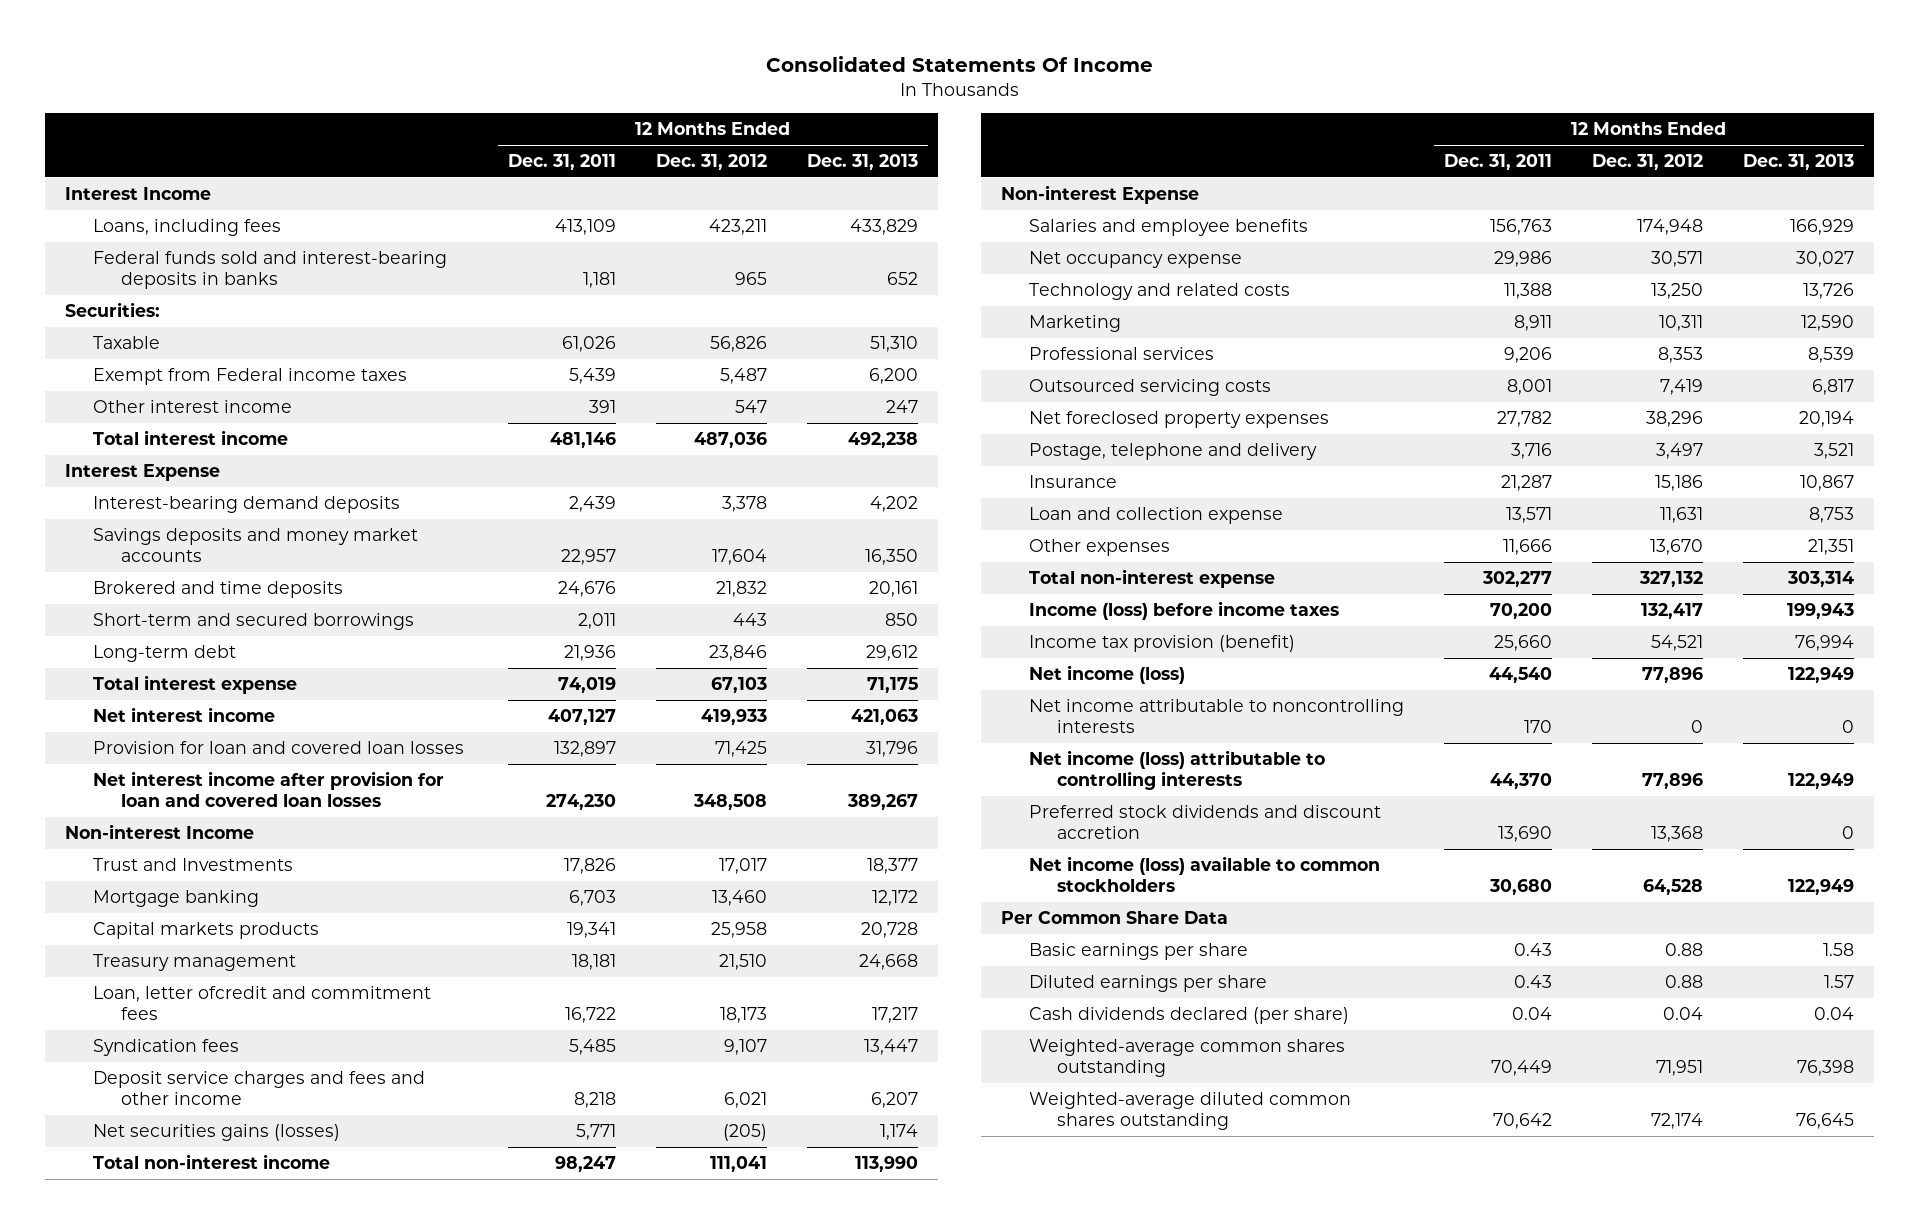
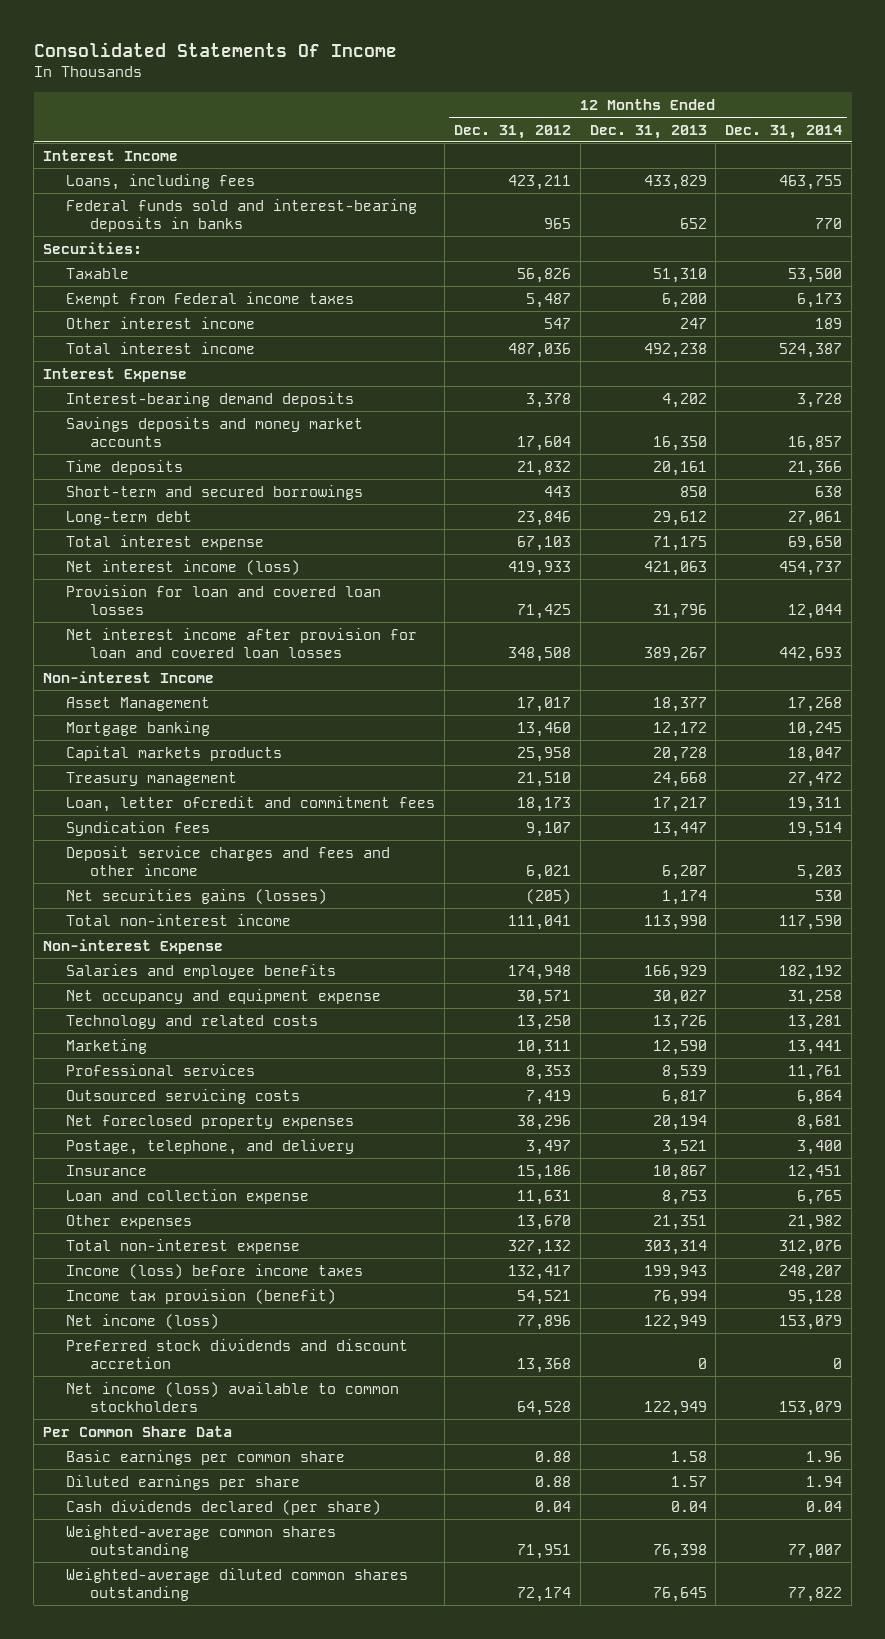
- | 12 Months Ended Dec. 31, 2011 | 12 Months Ended Dec. 31, 2012 | 12 Months Ended Dec. 31, 2013
+ | 12 Months Ended Dec. 31, 2012 | 12 Months Ended Dec. 31, 2013 | 12 Months Ended Dec. 31, 2014
- Brokered and time deposits | 24,676 | 21,832 | 20,161
+ Time deposits | 21,832 | 20,161 | 21,366
- Net interest income | 407,127 | 419,933 | 421,063
+ Net interest income (loss) | 419,933 | 421,063 | 454,737
- Trust and Investments | 17,826 | 17,017 | 18,377
+ Asset Management | 17,017 | 18,377 | 17,268
- Net occupancy expense | 29,986 | 30,571 | 30,027
+ Net occupancy and equipment expense | 30,571 | 30,027 | 31,258
- Postage, telephone and delivery | 3,716 | 3,497 | 3,521
+ Postage, telephone, and delivery | 3,497 | 3,521 | 3,400
- Net income attributable to noncontrolling interests | 170 | 0 | 0
- Net income (loss) attributable to controlling interests | 44,370 | 77,896 | 122,949
- Basic earnings per share | 0.43 | 0.88 | 1.58
+ Basic earnings per common share | 0.88 | 1.58 | 1.96

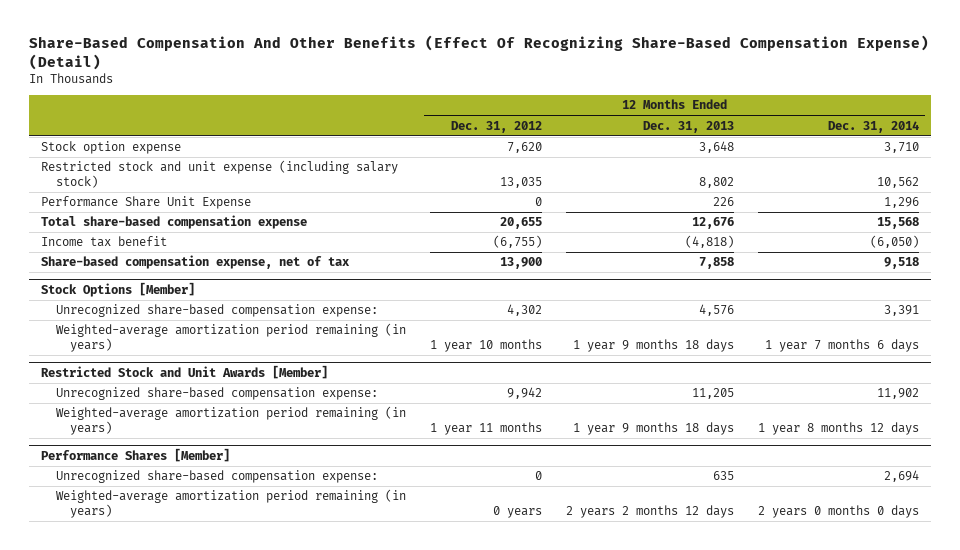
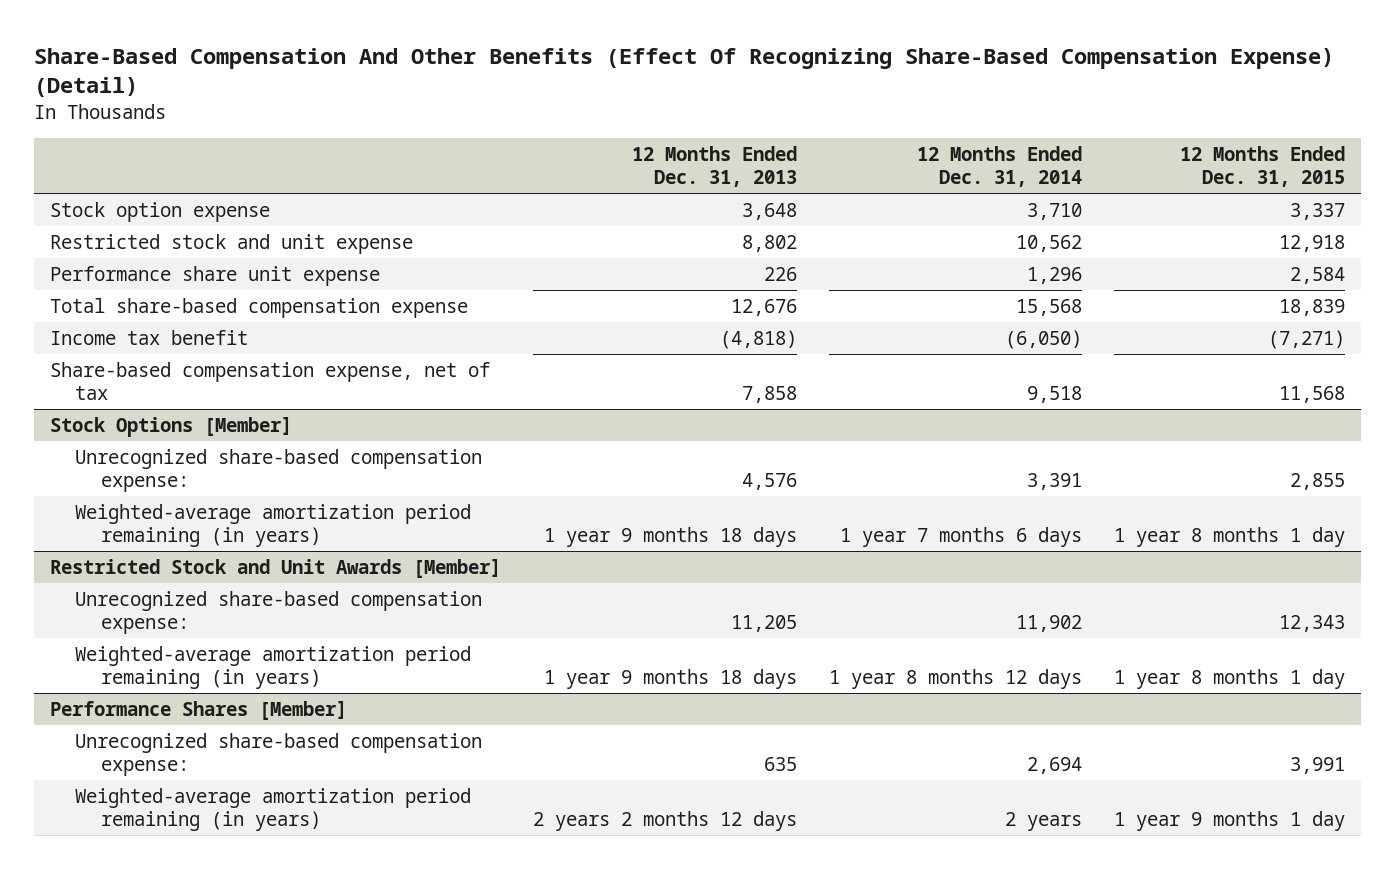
- | 12 Months Ended Dec. 31, 2012 | 12 Months Ended Dec. 31, 2013 | 12 Months Ended Dec. 31, 2014
+ | 12 Months Ended Dec. 31, 2013 | 12 Months Ended Dec. 31, 2014 | 12 Months Ended Dec. 31, 2015
- Restricted stock and unit expense (including salary stock) | 13,035 | 8,802 | 10,562
- Performance Share Unit Expense | 0 | 226 | 1,296
+ Restricted stock and unit expense | 8,802 | 10,562 | 12,918
+ Performance share unit expense | 226 | 1,296 | 2,584
@ Performance Shares [Member]
- Weighted-average amortization period remaining (in years) | 0 years | 2 years 2 months 12 days | 2 years 0 months 0 days
+ Weighted-average amortization period remaining (in years) | 2 years 2 months 12 days | 2 years | 1 year 9 months 1 day

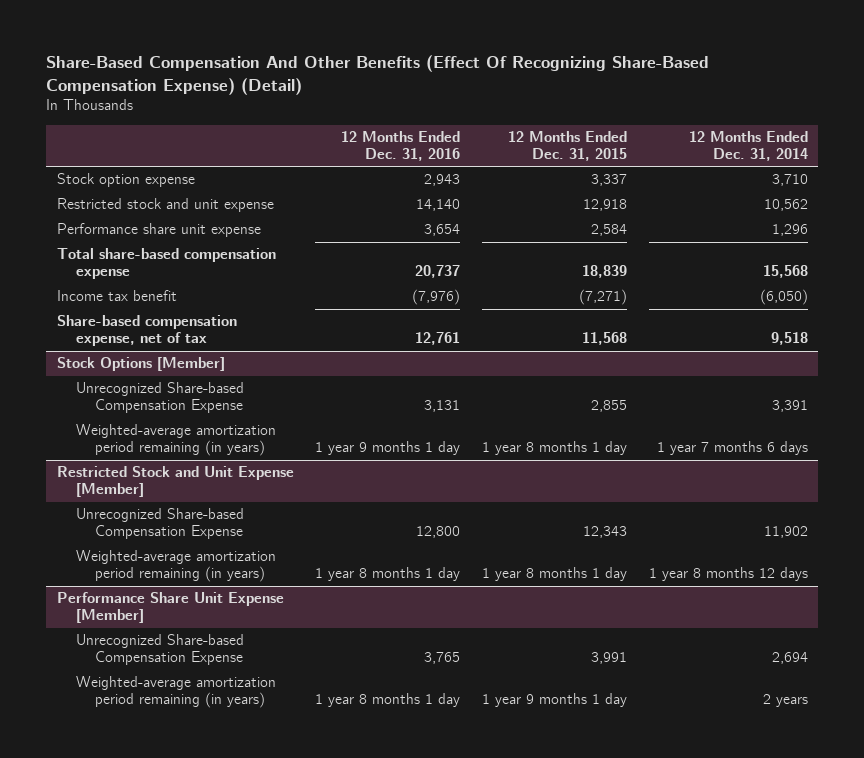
- | 12 Months Ended Dec. 31, 2013 | 12 Months Ended Dec. 31, 2014 | 12 Months Ended Dec. 31, 2015
+ | 12 Months Ended Dec. 31, 2016 | 12 Months Ended Dec. 31, 2015 | 12 Months Ended Dec. 31, 2014
@ Stock Options [Member]
- Unrecognized share-based compensation expense: | 4,576 | 3,391 | 2,855
+ Unrecognized Share-based Compensation Expense | 3,131 | 2,855 | 3,391
- Restricted Stock and Unit Awards [Member]
- Unrecognized share-based compensation expense: | 11,205 | 11,902 | 12,343
+ Restricted Stock and Unit Expense [Member]
+ Unrecognized Share-based Compensation Expense | 12,800 | 12,343 | 11,902
- Performance Shares [Member]
- Unrecognized share-based compensation expense: | 635 | 2,694 | 3,991
+ Performance Share Unit Expense [Member]
+ Unrecognized Share-based Compensation Expense | 3,765 | 3,991 | 2,694

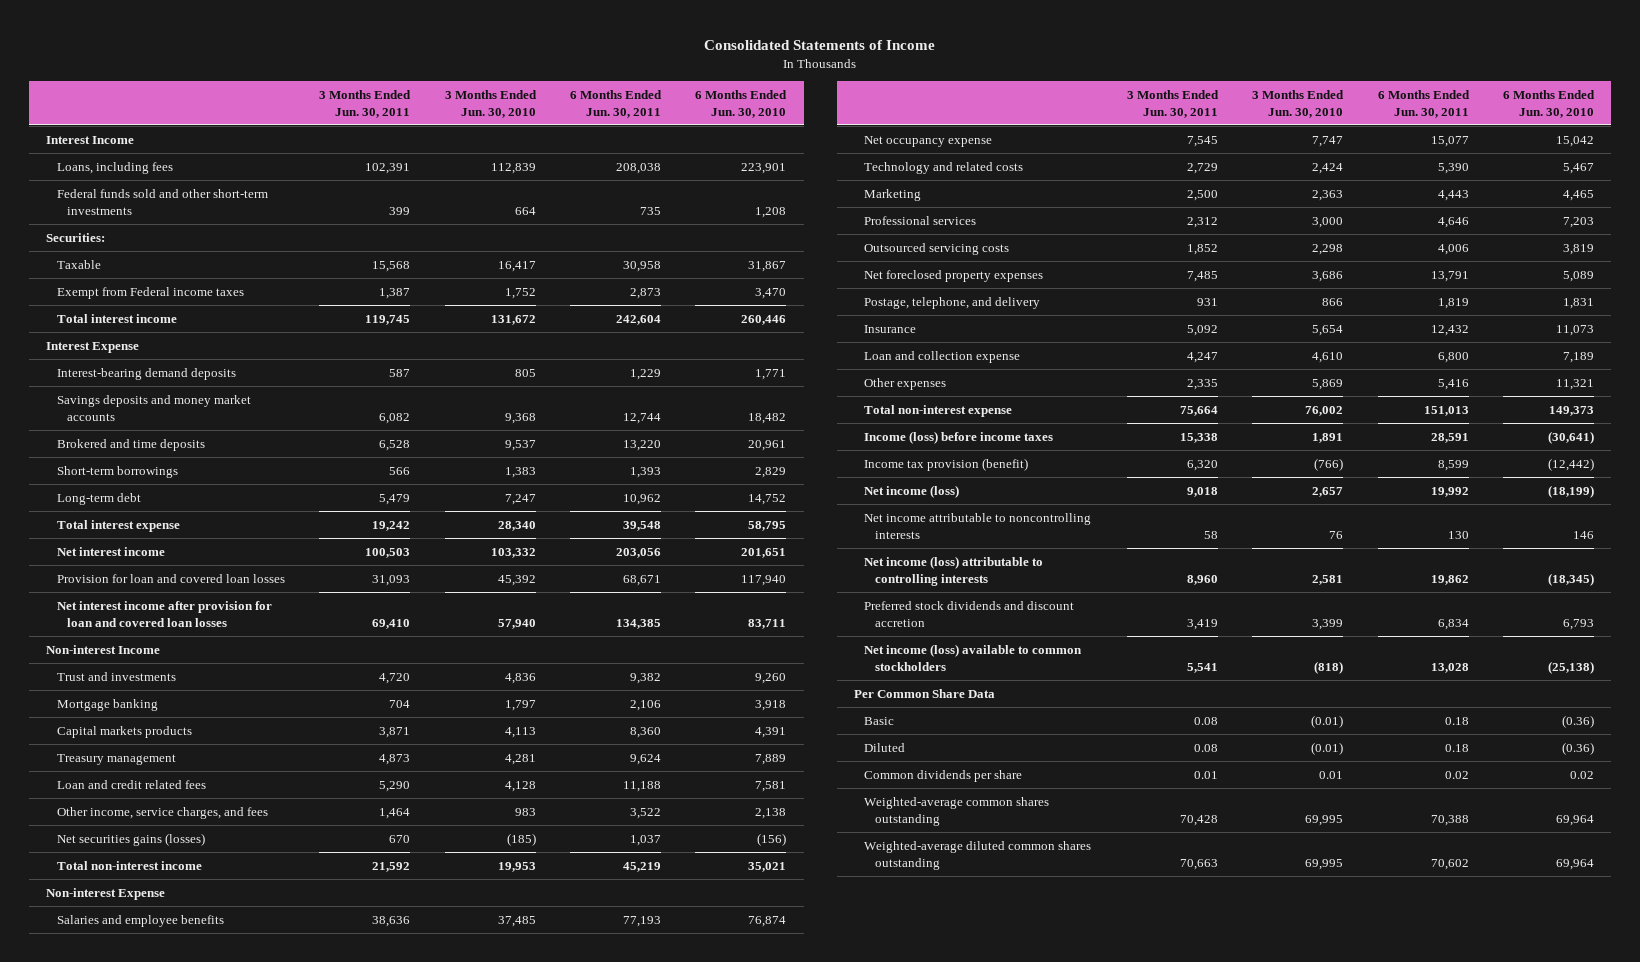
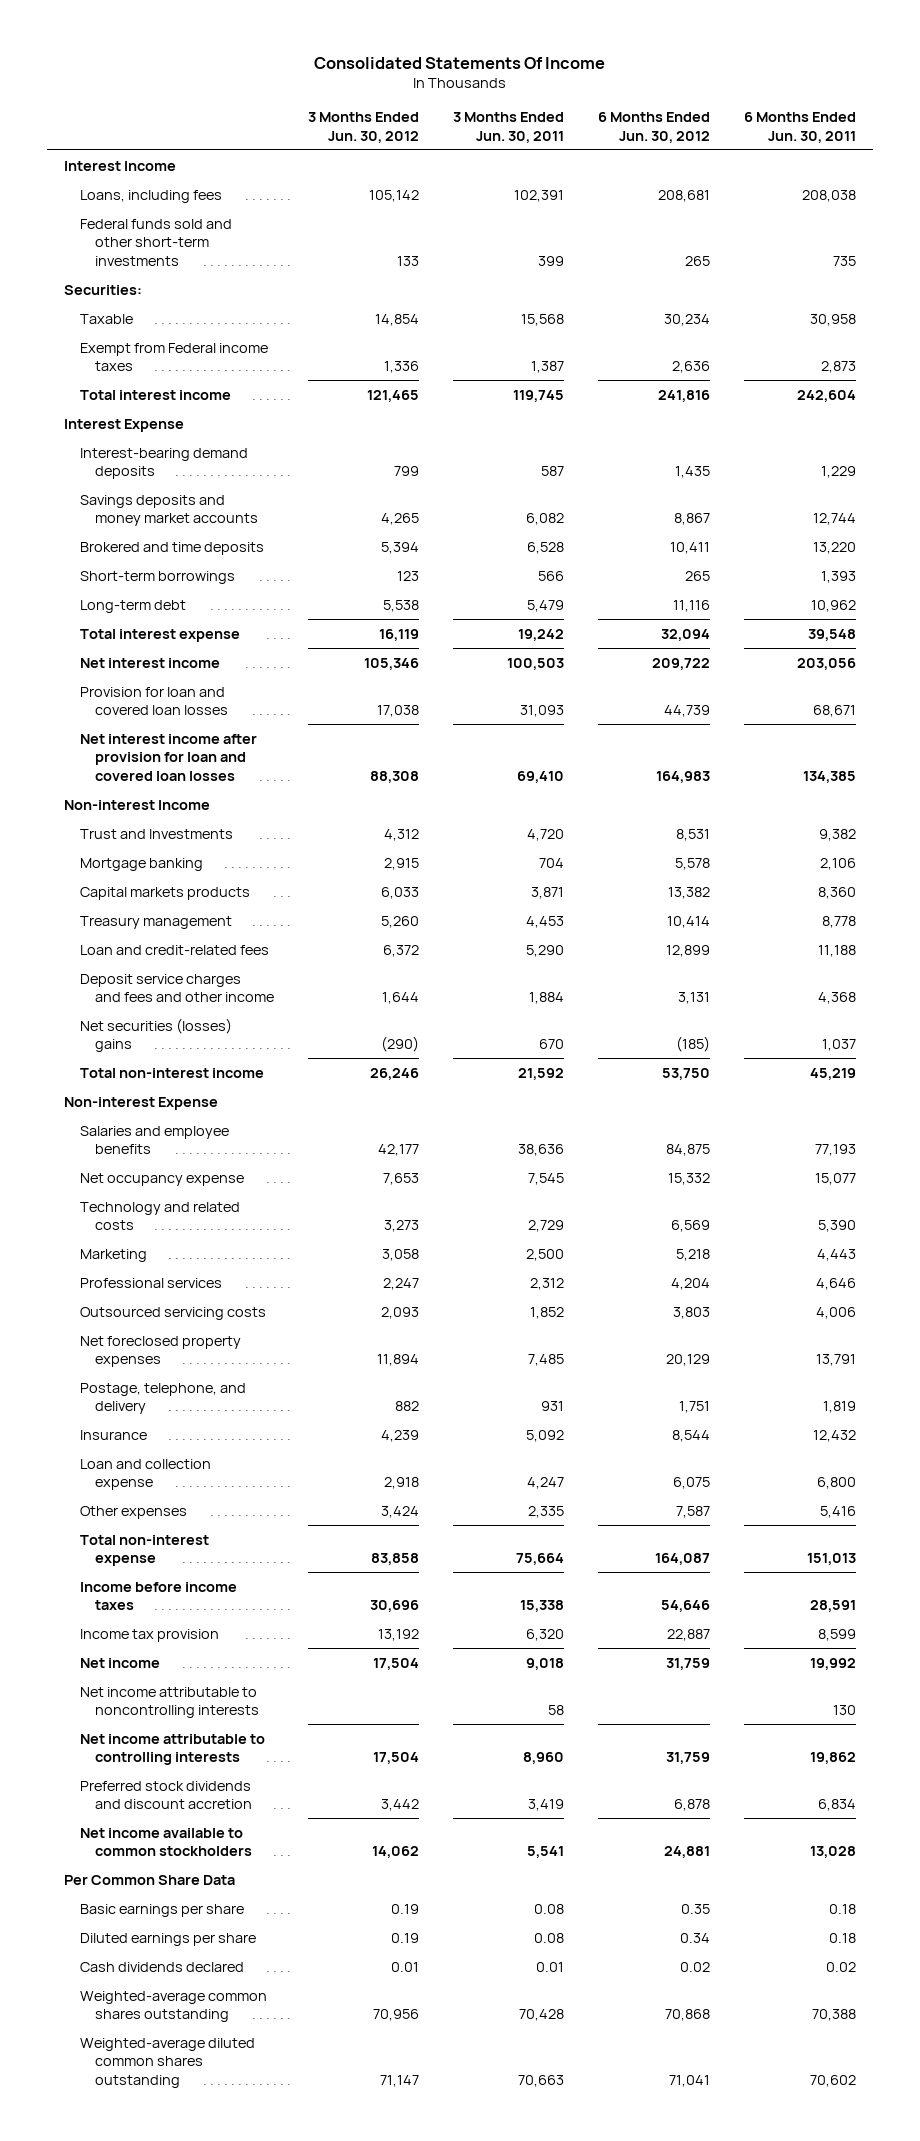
- Consolidated Statements of Income
+ Consolidated Statements Of Income
- | 3 Months Ended Jun. 30, 2011 | 3 Months Ended Jun. 30, 2010 | 6 Months Ended Jun. 30, 2011 | 6 Months Ended Jun. 30, 2010
+ | 3 Months Ended Jun. 30, 2012 | 3 Months Ended Jun. 30, 2011 | 6 Months Ended Jun. 30, 2012 | 6 Months Ended Jun. 30, 2011
- Trust and investments | 4,720 | 4,836 | 9,382 | 9,260
+ Trust and Investments | 4,312 | 4,720 | 8,531 | 9,382
- Treasury management | 4,873 | 4,281 | 9,624 | 7,889
- Loan and credit related fees | 5,290 | 4,128 | 11,188 | 7,581
- Other income, service charges, and fees | 1,464 | 983 | 3,522 | 2,138
- Net securities gains (losses) | 670 | (185) | 1,037 | (156)
+ Treasury management | 5,260 | 4,453 | 10,414 | 8,778
+ Loan and credit-related fees | 6,372 | 5,290 | 12,899 | 11,188
+ Deposit service charges and fees and other income | 1,644 | 1,884 | 3,131 | 4,368
+ Net securities (losses) gains | (290) | 670 | (185) | 1,037
- Income (loss) before income taxes | 15,338 | 1,891 | 28,591 | (30,641)
- Income tax provision (benefit) | 6,320 | (766) | 8,599 | (12,442)
- Net income (loss) | 9,018 | 2,657 | 19,992 | (18,199)
+ Income before income taxes | 30,696 | 15,338 | 54,646 | 28,591
+ Income tax provision | 13,192 | 6,320 | 22,887 | 8,599
+ Net income | 17,504 | 9,018 | 31,759 | 19,992
- Net income (loss) attributable to controlling interests | 8,960 | 2,581 | 19,862 | (18,345)
+ Net income attributable to controlling interests | 17,504 | 8,960 | 31,759 | 19,862
- Net income (loss) available to common stockholders | 5,541 | (818) | 13,028 | (25,138)
+ Net income available to common stockholders | 14,062 | 5,541 | 24,881 | 13,028
- Basic | 0.08 | (0.01) | 0.18 | (0.36)
- Diluted | 0.08 | (0.01) | 0.18 | (0.36)
- Common dividends per share | 0.01 | 0.01 | 0.02 | 0.02
+ Basic earnings per share | 0.19 | 0.08 | 0.35 | 0.18
+ Diluted earnings per share | 0.19 | 0.08 | 0.34 | 0.18
+ Cash dividends declared | 0.01 | 0.01 | 0.02 | 0.02

